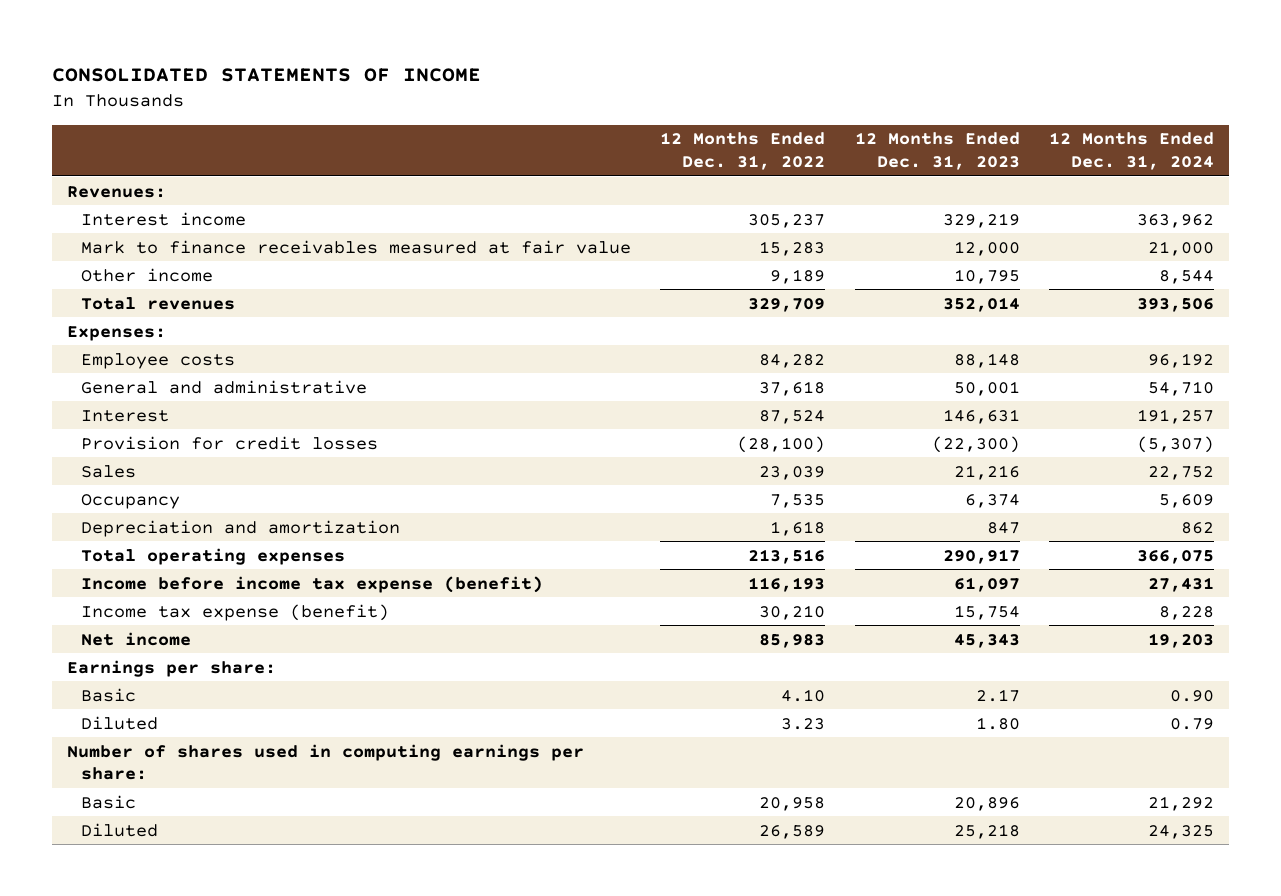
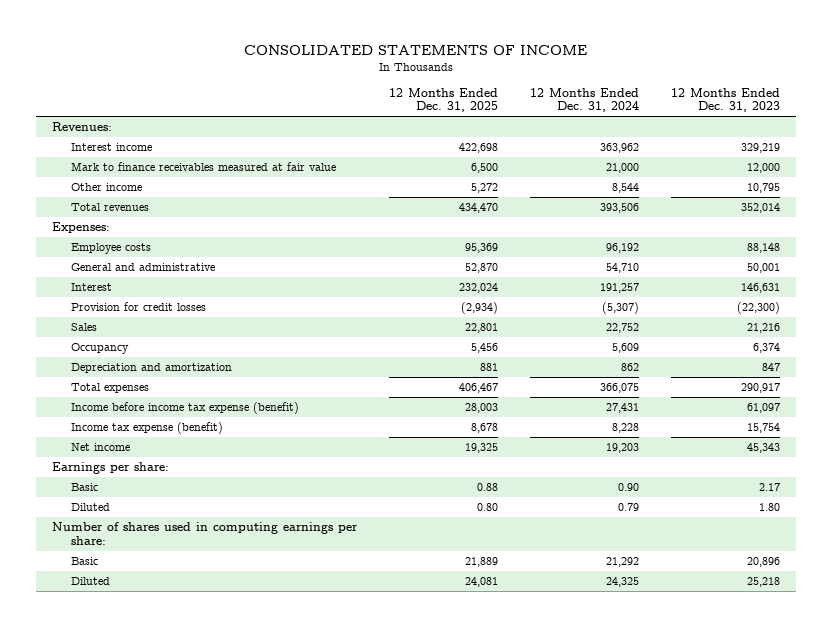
- | 12 Months Ended Dec. 31, 2022 | 12 Months Ended Dec. 31, 2023 | 12 Months Ended Dec. 31, 2024
+ | 12 Months Ended Dec. 31, 2025 | 12 Months Ended Dec. 31, 2024 | 12 Months Ended Dec. 31, 2023
- Total operating expenses | 213,516 | 290,917 | 366,075
+ Total expenses | 406,467 | 366,075 | 290,917

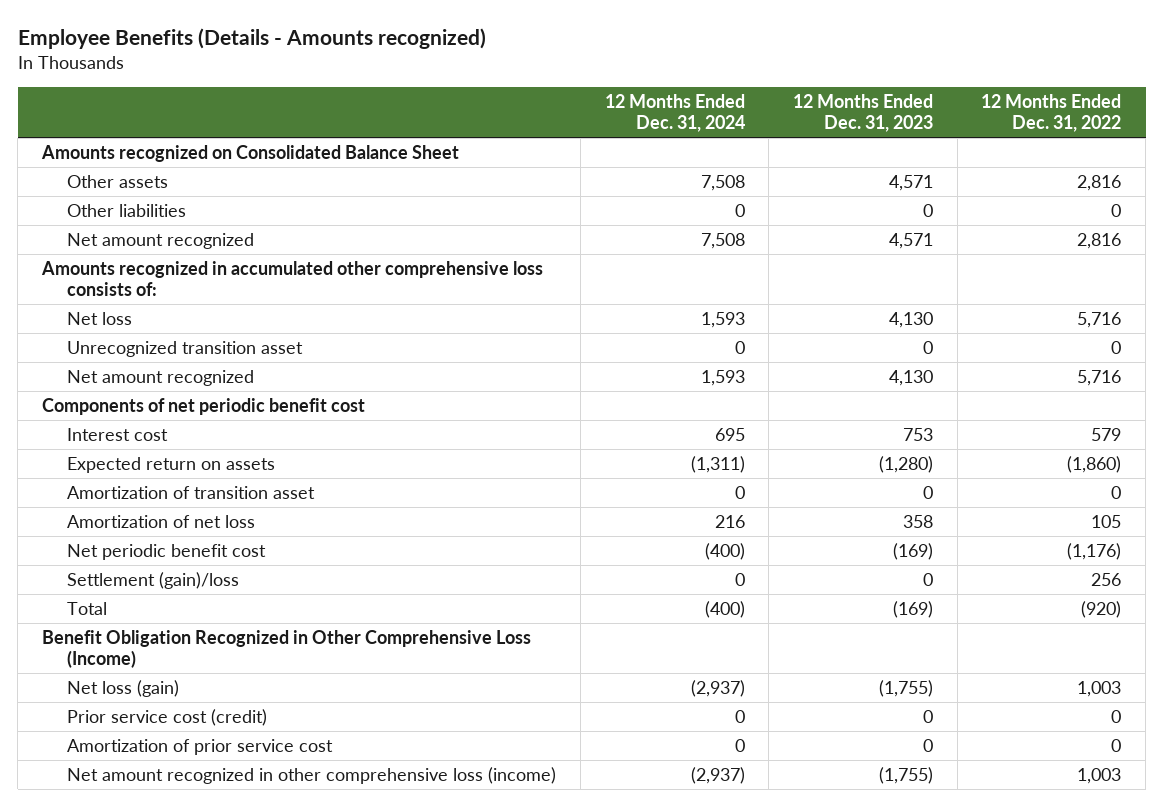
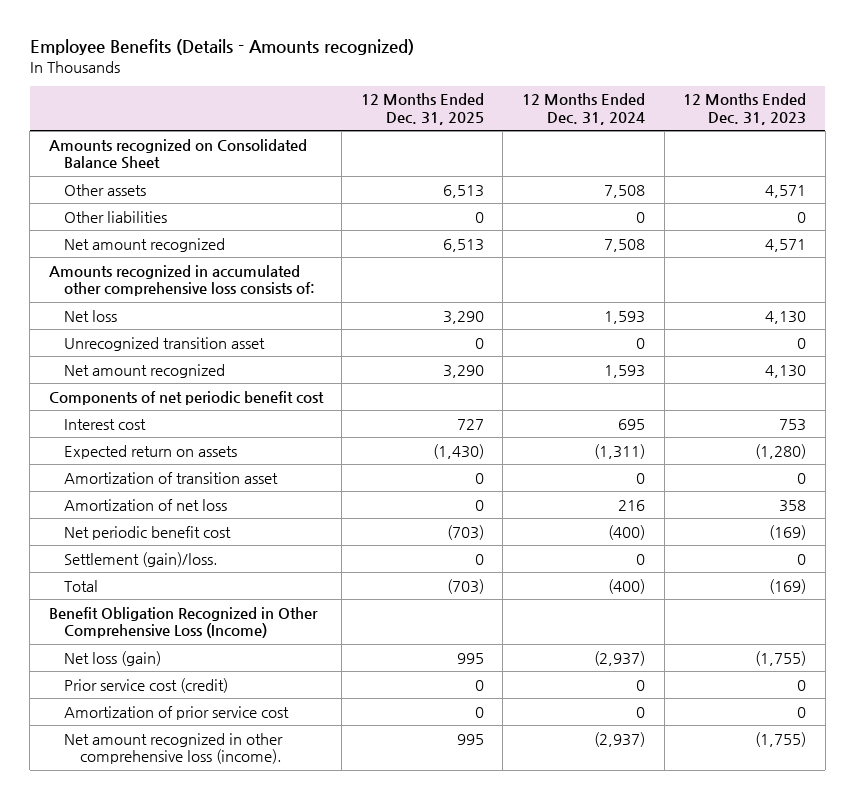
- | 12 Months Ended Dec. 31, 2024 | 12 Months Ended Dec. 31, 2023 | 12 Months Ended Dec. 31, 2022
+ | 12 Months Ended Dec. 31, 2025 | 12 Months Ended Dec. 31, 2024 | 12 Months Ended Dec. 31, 2023
- Settlement (gain)/loss | 0 | 0 | 256
+ Settlement (gain)/loss. | 0 | 0 | 0
- Net amount recognized in other comprehensive loss (income) | (2,937) | (1,755) | 1,003
+ Net amount recognized in other comprehensive loss (income). | 995 | (2,937) | (1,755)

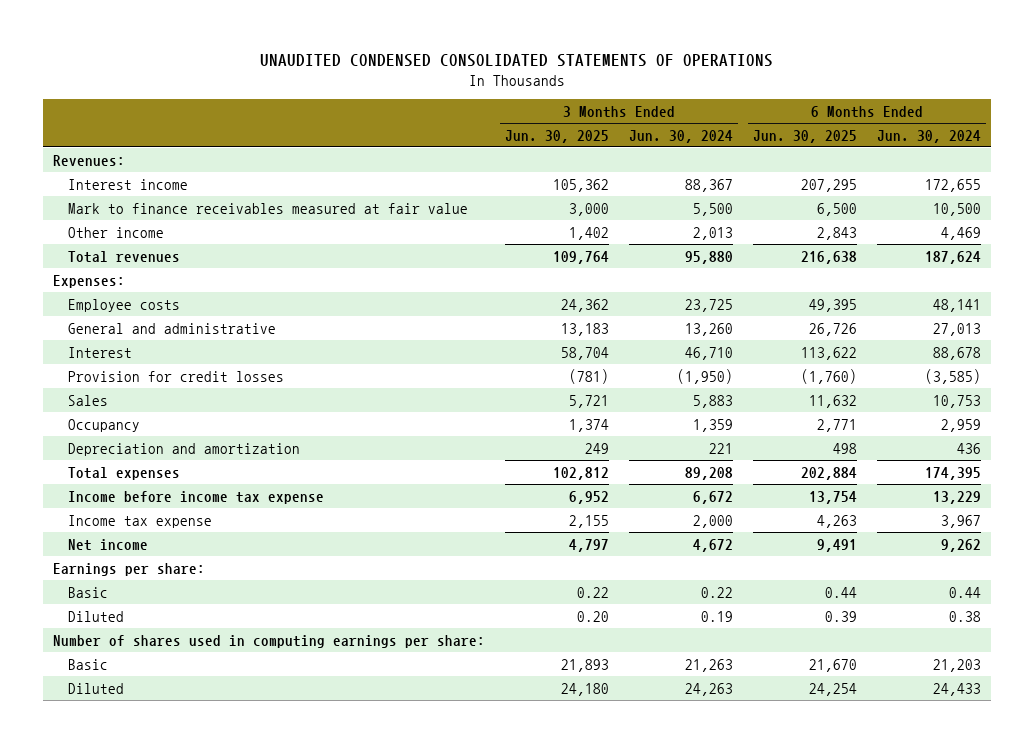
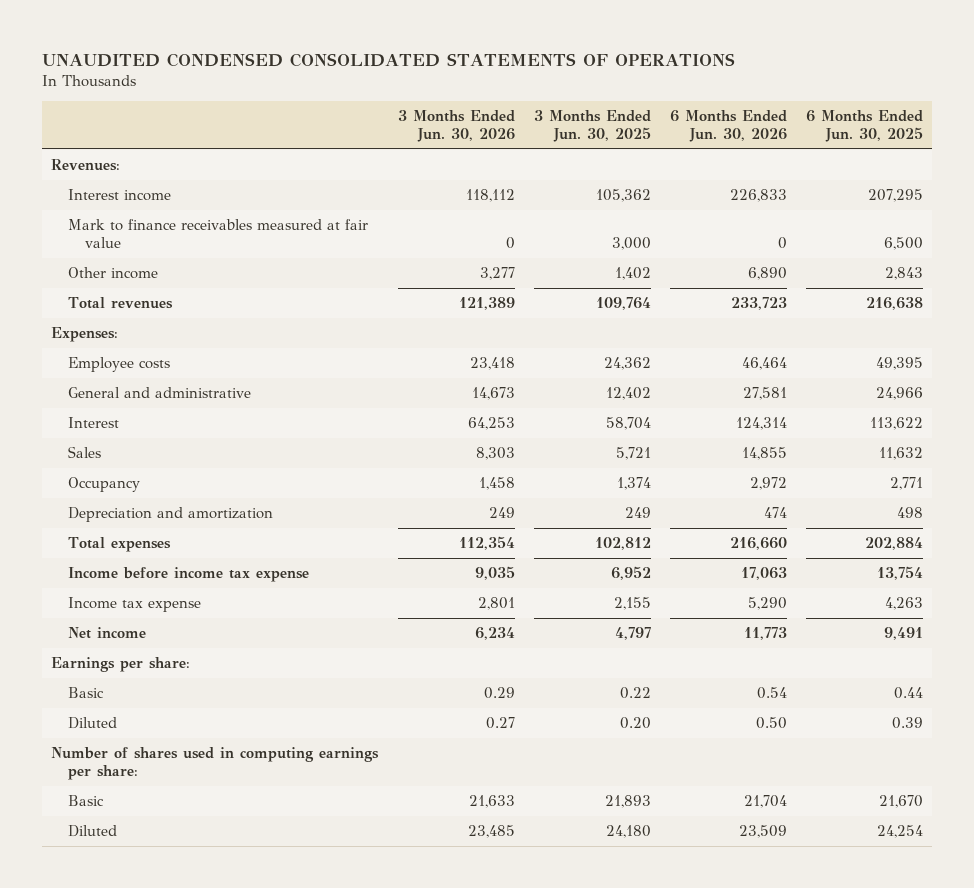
- | 3 Months Ended Jun. 30, 2025 | 3 Months Ended Jun. 30, 2024 | 6 Months Ended Jun. 30, 2025 | 6 Months Ended Jun. 30, 2024
+ | 3 Months Ended Jun. 30, 2026 | 3 Months Ended Jun. 30, 2025 | 6 Months Ended Jun. 30, 2026 | 6 Months Ended Jun. 30, 2025
- General and administrative | 13,183 | 13,260 | 26,726 | 27,013
+ General and administrative | 14,673 | 12,402 | 27,581 | 24,966
- Provision for credit losses | (781) | (1,950) | (1,760) | (3,585)

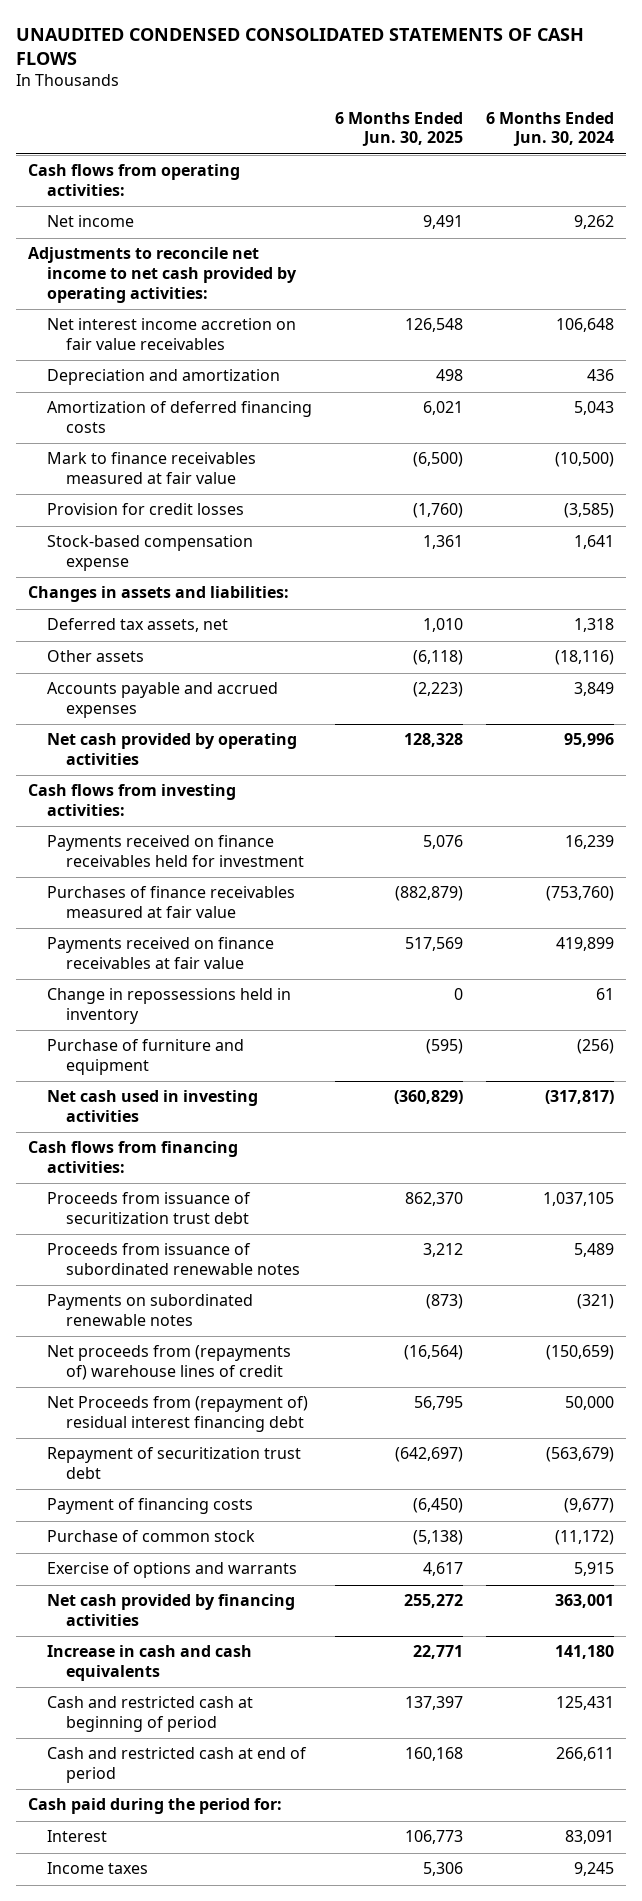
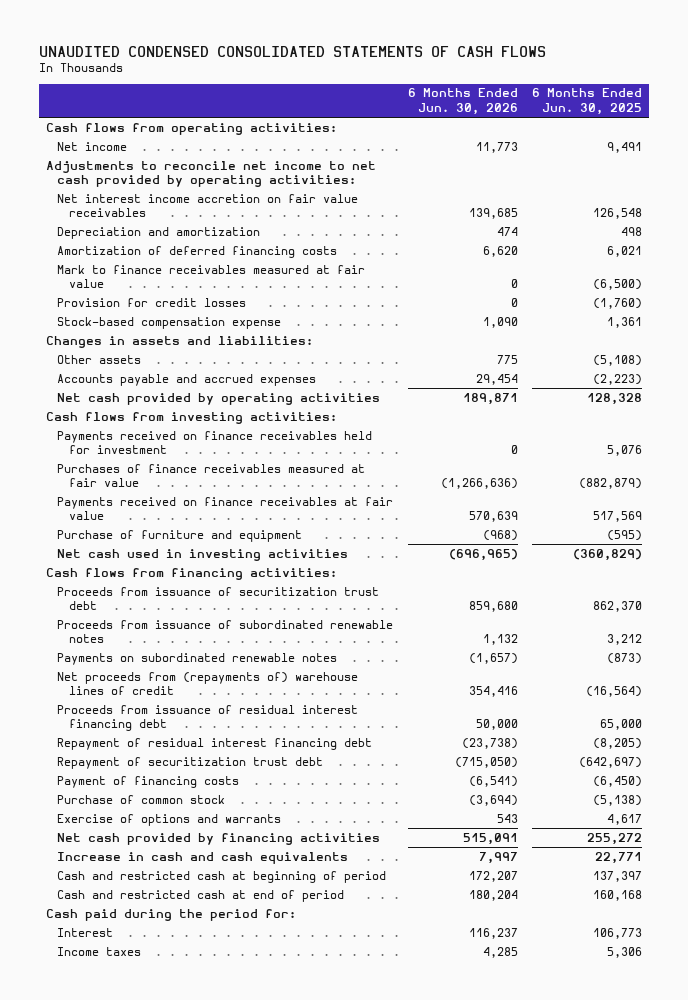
- | 6 Months Ended Jun. 30, 2025 | 6 Months Ended Jun. 30, 2024
+ | 6 Months Ended Jun. 30, 2026 | 6 Months Ended Jun. 30, 2025
- Deferred tax assets, net | 1,010 | 1,318
- Other assets | (6,118) | (18,116)
+ Other assets | 775 | (5,108)
- Change in repossessions held in inventory | 0 | 61
- Net Proceeds from (repayment of) residual interest financing debt | 56,795 | 50,000
+ Proceeds from issuance of residual interest financing debt | 50,000 | 65,000
+ Repayment of residual interest financing debt | (23,738) | (8,205)

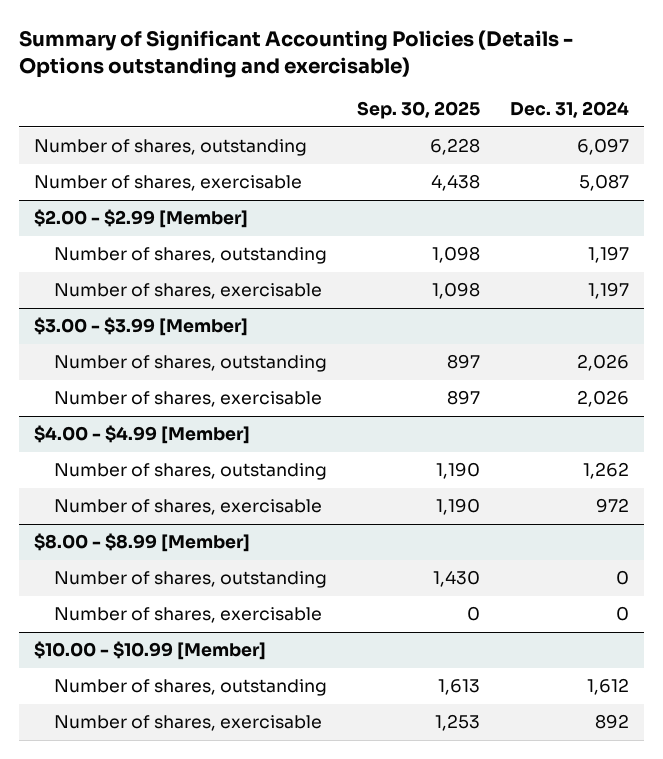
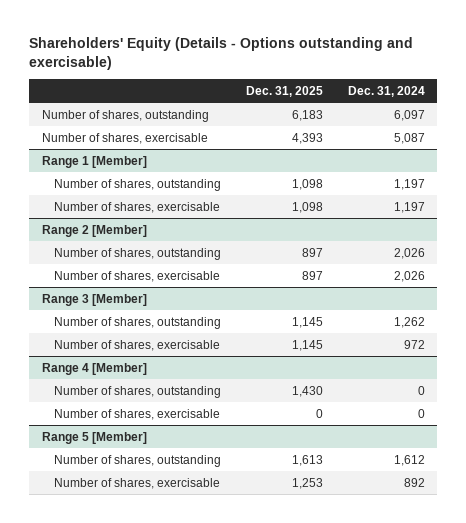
- Summary of Significant Accounting Policies (Details - Options outstanding and exercisable)
+ Shareholders' Equity (Details - Options outstanding and exercisable)
- | Sep. 30, 2025 | Dec. 31, 2024
+ | Dec. 31, 2025 | Dec. 31, 2024
- $2.00 - $2.99 [Member]
+ Range 1 [Member]
- $3.00 - $3.99 [Member]
+ Range 2 [Member]
- $4.00 - $4.99 [Member]
+ Range 3 [Member]
- $8.00 - $8.99 [Member]
+ Range 4 [Member]
- $10.00 - $10.99 [Member]
+ Range 5 [Member]

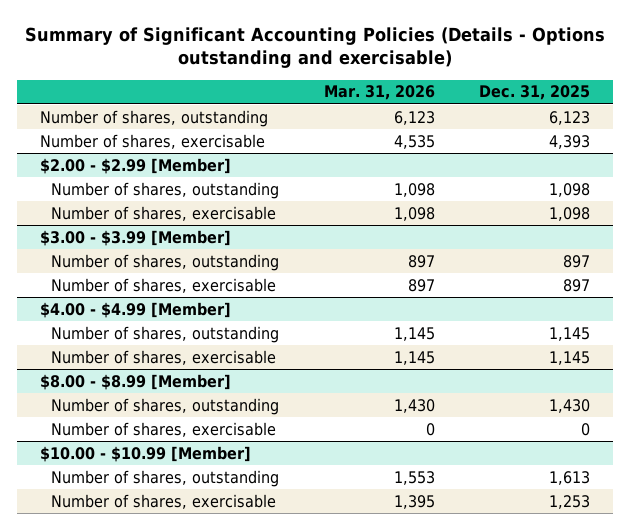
- Shareholders' Equity (Details - Options outstanding and exercisable)
+ Summary of Significant Accounting Policies (Details - Options outstanding and exercisable)
- | Dec. 31, 2025 | Dec. 31, 2024
+ | Mar. 31, 2026 | Dec. 31, 2025
- Number of shares, outstanding | 6,183 | 6,097
+ Number of shares, outstanding | 6,123 | 6,123
- Range 1 [Member]
+ $2.00 - $2.99 [Member]
- Range 2 [Member]
+ $3.00 - $3.99 [Member]
- Range 3 [Member]
+ $4.00 - $4.99 [Member]
- Range 4 [Member]
+ $8.00 - $8.99 [Member]
- Range 5 [Member]
+ $10.00 - $10.99 [Member]

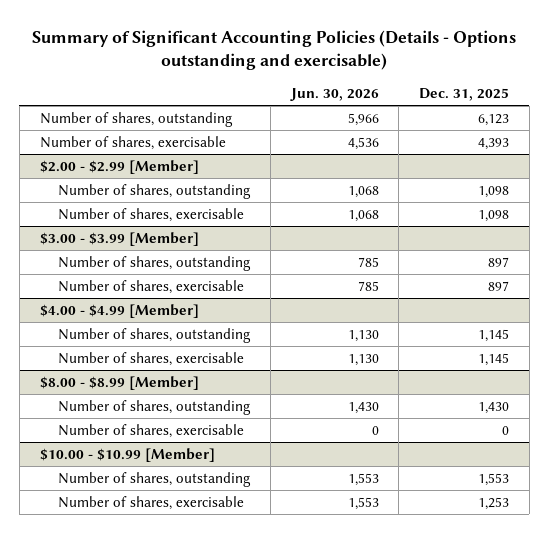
- | Mar. 31, 2026 | Dec. 31, 2025
+ | Jun. 30, 2026 | Dec. 31, 2025
@ $10.00 - $10.99 [Member]
- Number of shares, outstanding | 1,553 | 1,613
+ Number of shares, outstanding | 1,553 | 1,553

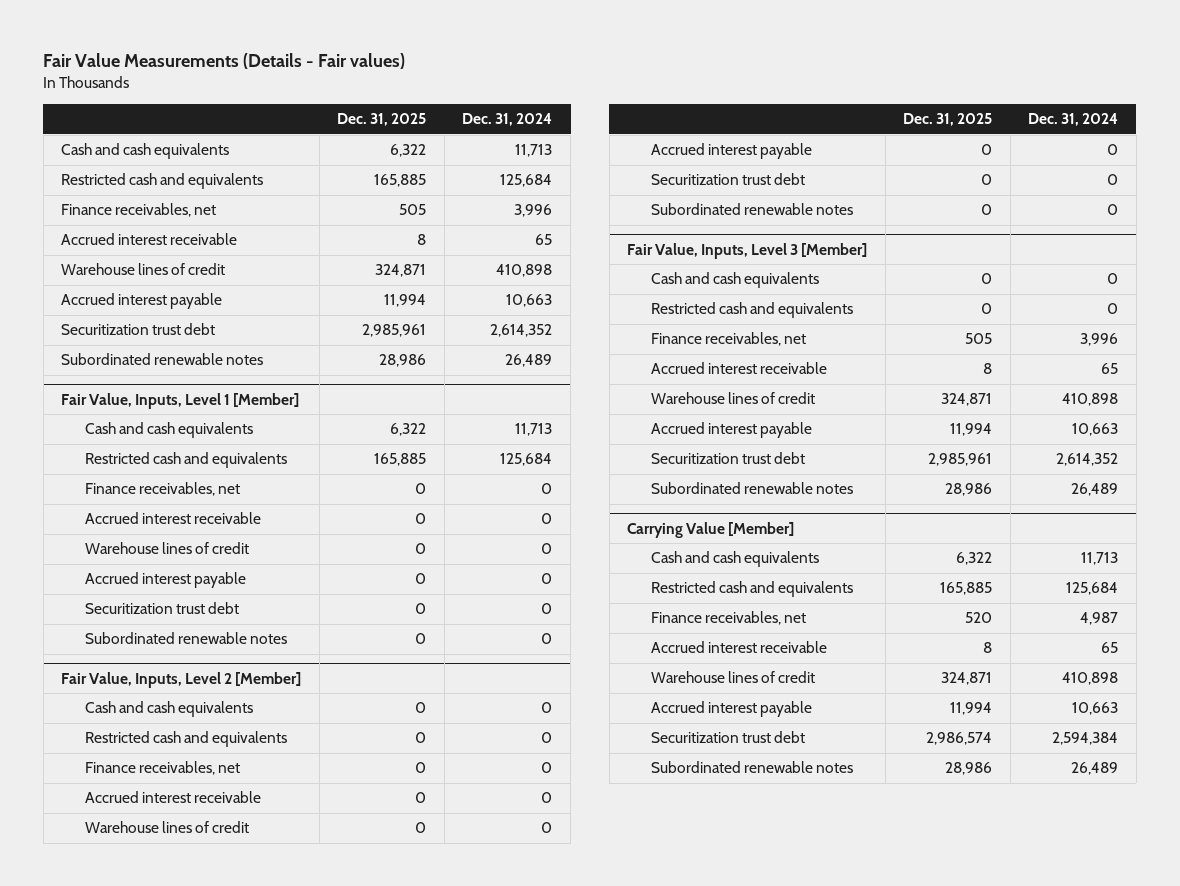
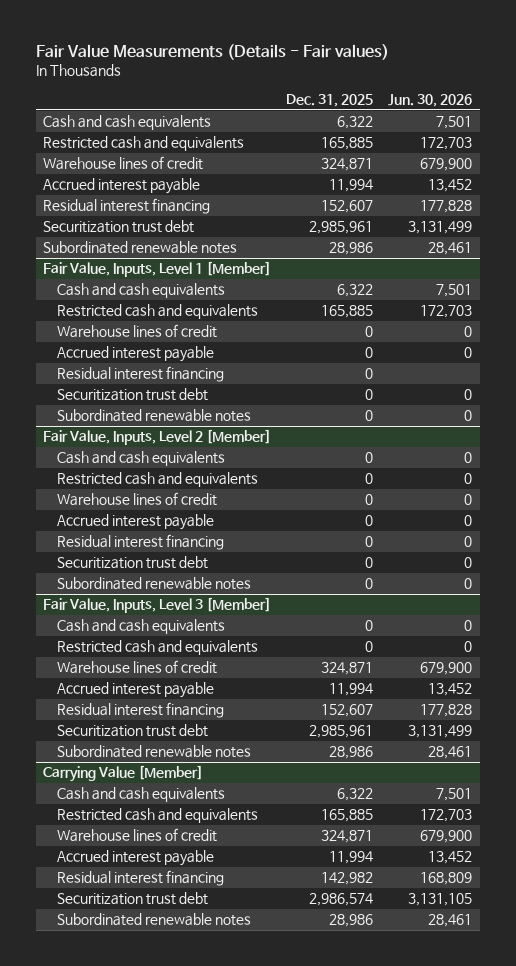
- | Dec. 31, 2025 | Dec. 31, 2024
+ | Dec. 31, 2025 | Jun. 30, 2026
- Finance receivables, net | 505 | 3,996
- Accrued interest receivable | 8 | 65
+ Residual interest financing | 152,607 | 177,828
@ Fair Value, Inputs, Level 1 [Member]
- Finance receivables, net | 0 | 0
- Accrued interest receivable | 0 | 0
+ Residual interest financing | 0 |
@ Fair Value, Inputs, Level 2 [Member]
- Finance receivables, net | 0 | 0
- Accrued interest receivable | 0 | 0
+ Residual interest financing | 0 | 0
@ Fair Value, Inputs, Level 3 [Member]
- Finance receivables, net | 505 | 3,996
- Accrued interest receivable | 8 | 65
+ Residual interest financing | 152,607 | 177,828
@ Carrying Value [Member]
- Finance receivables, net | 520 | 4,987
- Accrued interest receivable | 8 | 65
+ Residual interest financing | 142,982 | 168,809

